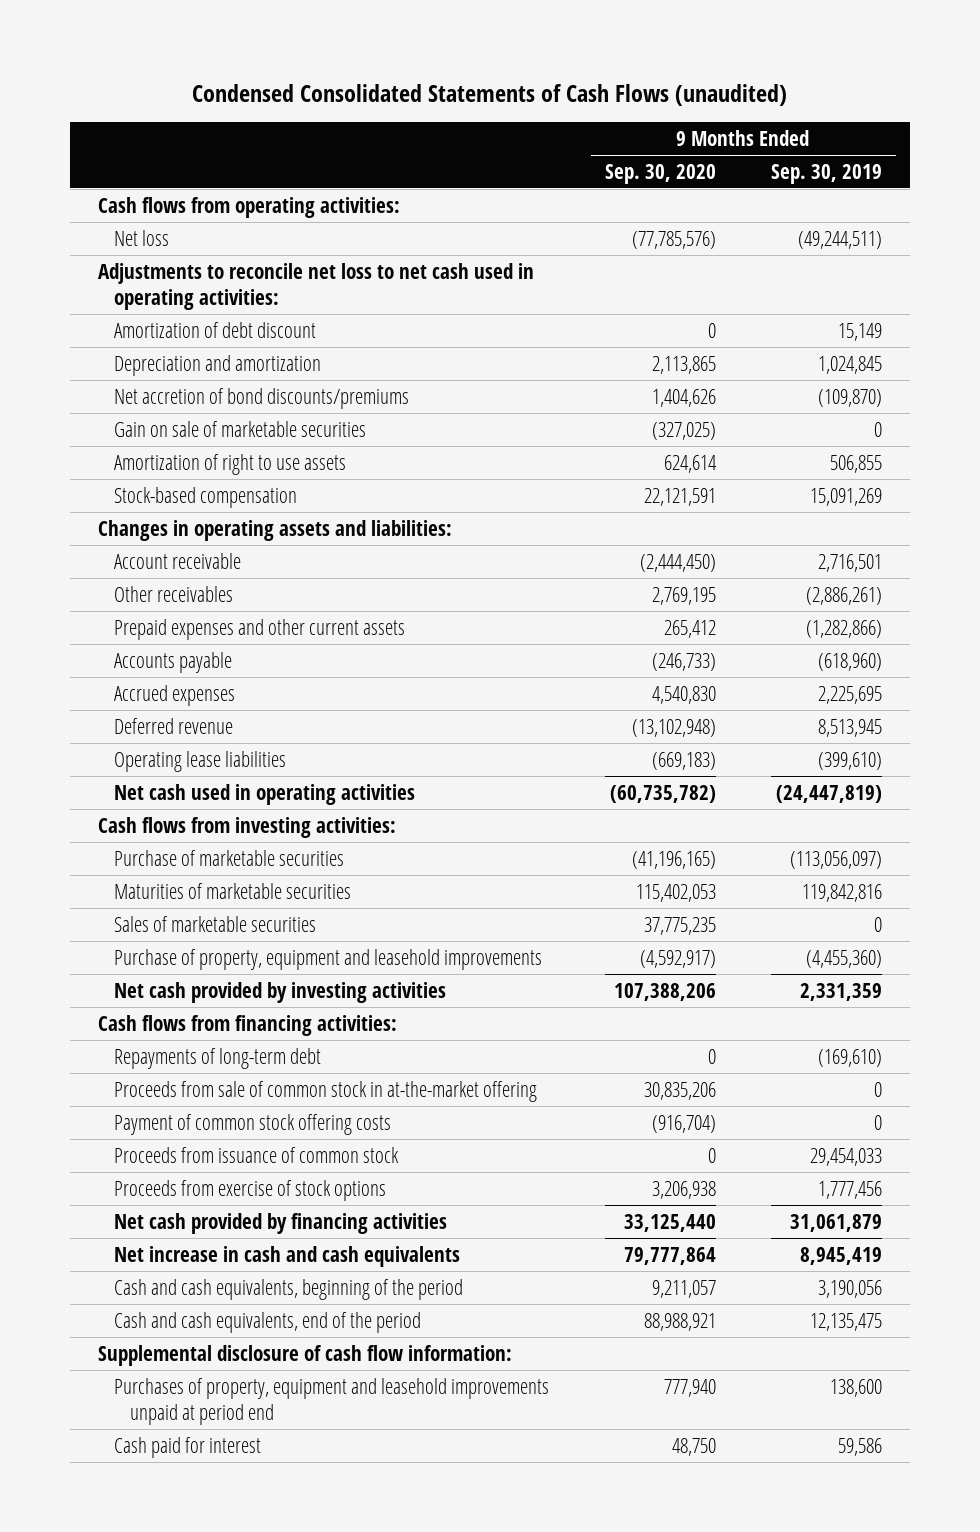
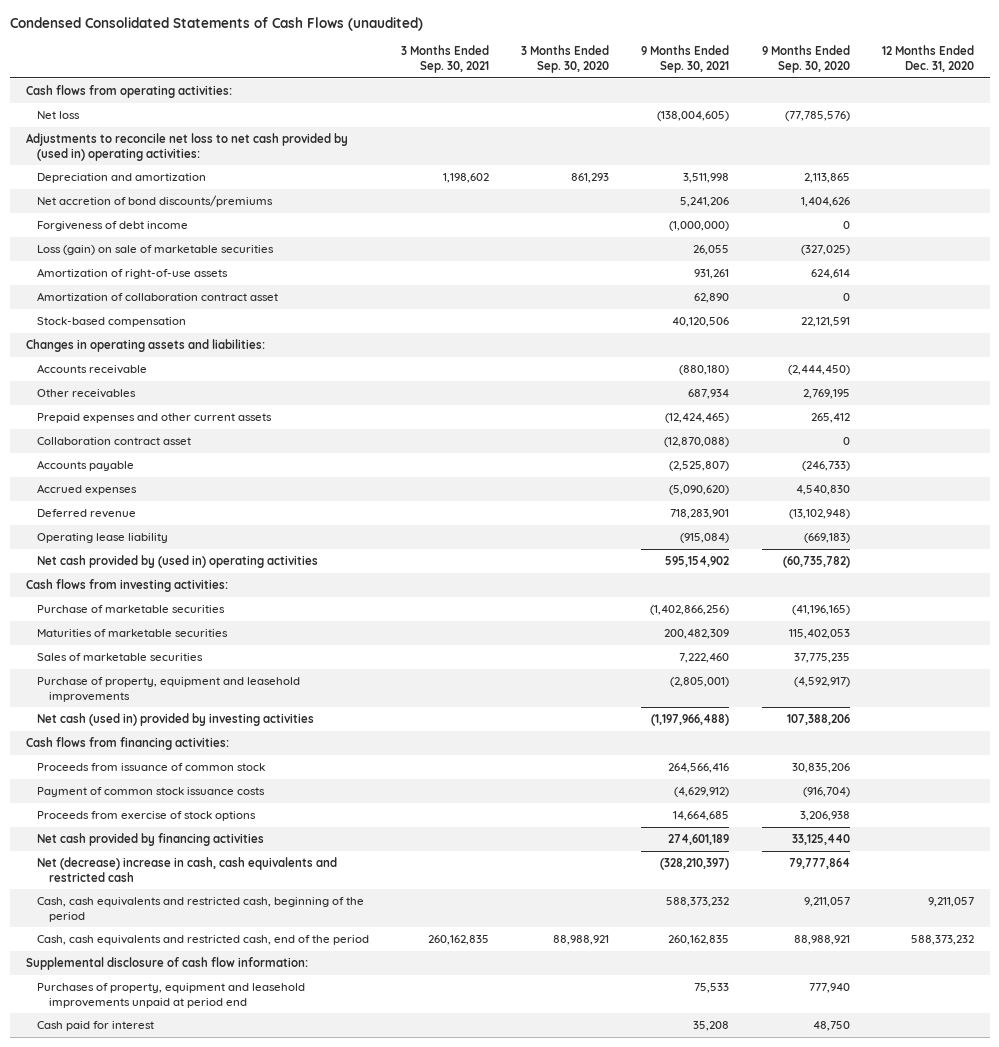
- | 9 Months Ended Sep. 30, 2020 | 9 Months Ended Sep. 30, 2019
+ | 3 Months Ended Sep. 30, 2021 | 3 Months Ended Sep. 30, 2020 | 9 Months Ended Sep. 30, 2021 | 9 Months Ended Sep. 30, 2020 | 12 Months Ended Dec. 31, 2020
- Adjustments to reconcile net loss to net cash used in operating activities:
- Amortization of debt discount | 0 | 15,149
+ Adjustments to reconcile net loss to net cash provided by (used in) operating activities:
- Gain on sale of marketable securities | (327,025) | 0
- Amortization of right to use assets | 624,614 | 506,855
+ Forgiveness of debt income | | | (1,000,000) | 0 |
+ Loss (gain) on sale of marketable securities | | | 26,055 | (327,025) |
+ Amortization of right-of-use assets | | | 931,261 | 624,614 |
+ Amortization of collaboration contract asset | | | 62,890 | 0 |
- Account receivable | (2,444,450) | 2,716,501
+ Accounts receivable | | | (880,180) | (2,444,450) |
+ Collaboration contract asset | | | (12,870,088) | 0 |
- Operating lease liabilities | (669,183) | (399,610)
- Net cash used in operating activities | (60,735,782) | (24,447,819)
+ Operating lease liability | | | (915,084) | (669,183) |
+ Net cash provided by (used in) operating activities | | | 595,154,902 | (60,735,782) |
- Net cash provided by investing activities | 107,388,206 | 2,331,359
+ Net cash (used in) provided by investing activities | | | (1,197,966,488) | 107,388,206 |
- Repayments of long-term debt | 0 | (169,610)
- Proceeds from sale of common stock in at-the-market offering | 30,835,206 | 0
- Payment of common stock offering costs | (916,704) | 0
- Proceeds from issuance of common stock | 0 | 29,454,033
+ Proceeds from issuance of common stock | | | 264,566,416 | 30,835,206 |
+ Payment of common stock issuance costs | | | (4,629,912) | (916,704) |
- Net increase in cash and cash equivalents | 79,777,864 | 8,945,419
- Cash and cash equivalents, beginning of the period | 9,211,057 | 3,190,056
- Cash and cash equivalents, end of the period | 88,988,921 | 12,135,475
+ Net (decrease) increase in cash, cash equivalents and restricted cash | | | (328,210,397) | 79,777,864 |
+ Cash, cash equivalents and restricted cash, beginning of the period | | | 588,373,232 | 9,211,057 | 9,211,057
+ Cash, cash equivalents and restricted cash, end of the period | 260,162,835 | 88,988,921 | 260,162,835 | 88,988,921 | 588,373,232

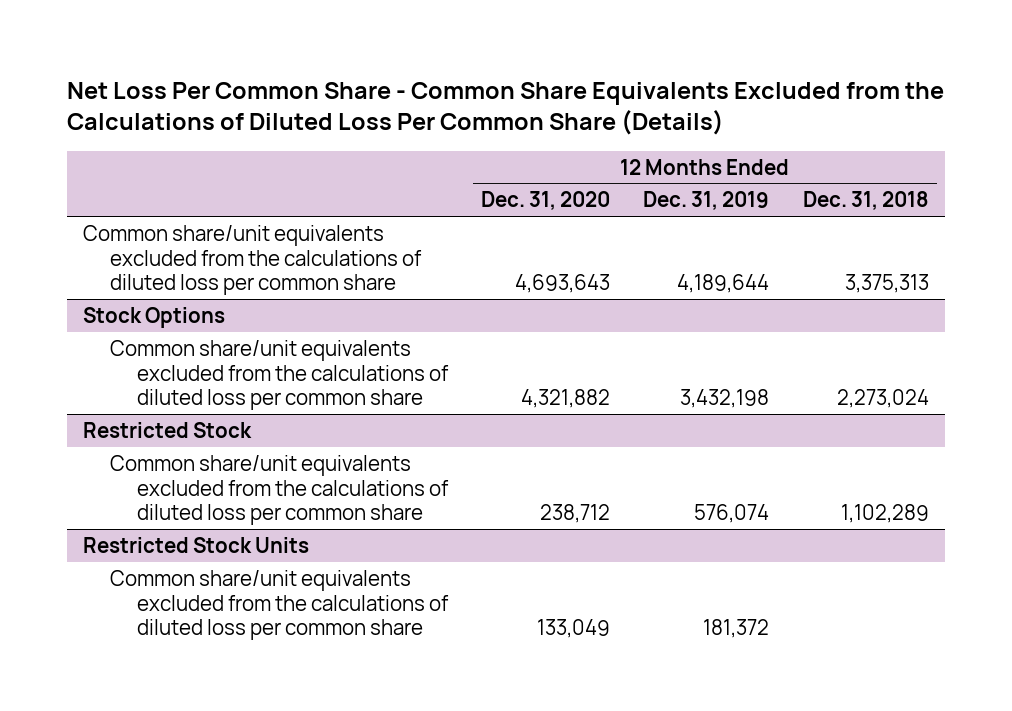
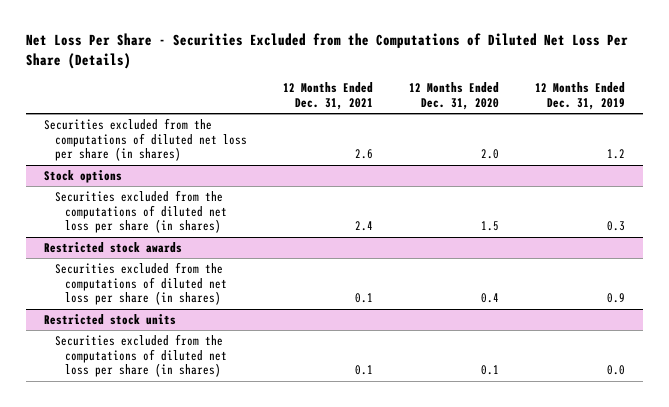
- Net Loss Per Common Share - Common Share Equivalents Excluded from the Calculations of Diluted Loss Per Common Share (Details)
+ Net Loss Per Share - Securities Excluded from the Computations of Diluted Net Loss Per Share (Details)
- | 12 Months Ended Dec. 31, 2020 | 12 Months Ended Dec. 31, 2019 | 12 Months Ended Dec. 31, 2018
+ | 12 Months Ended Dec. 31, 2021 | 12 Months Ended Dec. 31, 2020 | 12 Months Ended Dec. 31, 2019
- Common share/unit equivalents excluded from the calculations of diluted loss per common share | 4,693,643 | 4,189,644 | 3,375,313
- Stock Options
- Common share/unit equivalents excluded from the calculations of diluted loss per common share | 4,321,882 | 3,432,198 | 2,273,024
- Restricted Stock
- Common share/unit equivalents excluded from the calculations of diluted loss per common share | 238,712 | 576,074 | 1,102,289
- Restricted Stock Units
- Common share/unit equivalents excluded from the calculations of diluted loss per common share | 133,049 | 181,372 |
+ Securities excluded from the computations of diluted net loss per share (in shares) | 2.6 | 2.0 | 1.2
+ Stock options
+ Securities excluded from the computations of diluted net loss per share (in shares) | 2.4 | 1.5 | 0.3
+ Restricted stock awards
+ Securities excluded from the computations of diluted net loss per share (in shares) | 0.1 | 0.4 | 0.9
+ Restricted stock units
+ Securities excluded from the computations of diluted net loss per share (in shares) | 0.1 | 0.1 | 0.0

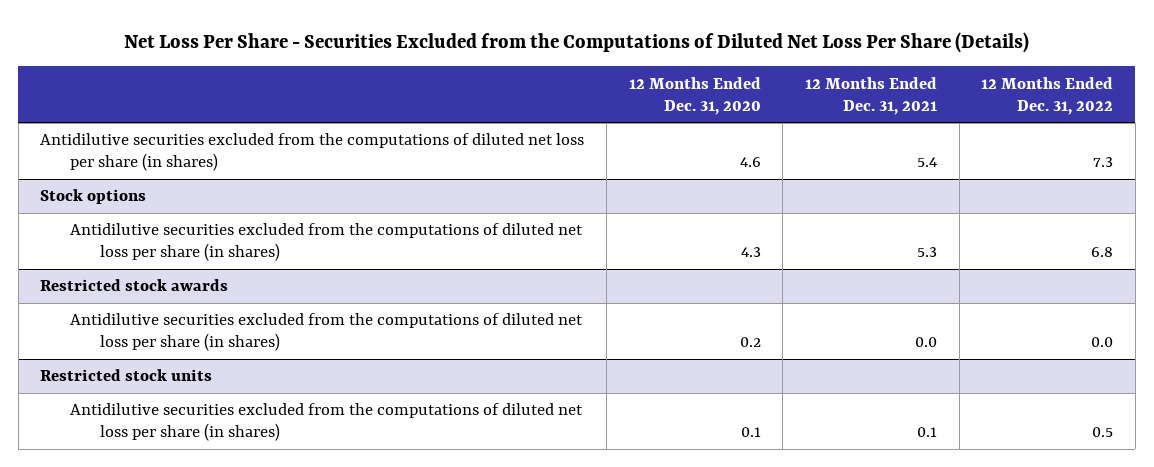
- | 12 Months Ended Dec. 31, 2021 | 12 Months Ended Dec. 31, 2020 | 12 Months Ended Dec. 31, 2019
+ | 12 Months Ended Dec. 31, 2020 | 12 Months Ended Dec. 31, 2021 | 12 Months Ended Dec. 31, 2022
- Securities excluded from the computations of diluted net loss per share (in shares) | 2.6 | 2.0 | 1.2
+ Antidilutive securities excluded from the computations of diluted net loss per share (in shares) | 4.6 | 5.4 | 7.3
@ Stock options
- Securities excluded from the computations of diluted net loss per share (in shares) | 2.4 | 1.5 | 0.3
+ Antidilutive securities excluded from the computations of diluted net loss per share (in shares) | 4.3 | 5.3 | 6.8
@ Restricted stock awards
- Securities excluded from the computations of diluted net loss per share (in shares) | 0.1 | 0.4 | 0.9
+ Antidilutive securities excluded from the computations of diluted net loss per share (in shares) | 0.2 | 0.0 | 0.0
@ Restricted stock units
- Securities excluded from the computations of diluted net loss per share (in shares) | 0.1 | 0.1 | 0.0
+ Antidilutive securities excluded from the computations of diluted net loss per share (in shares) | 0.1 | 0.1 | 0.5

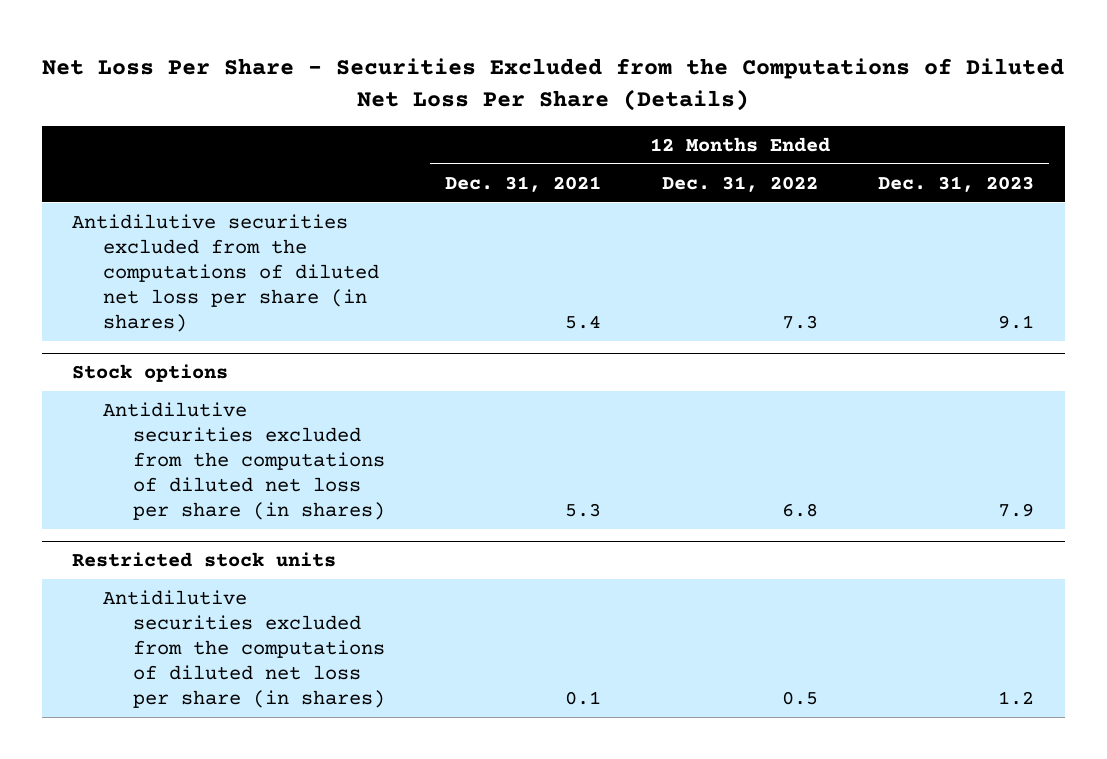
- | 12 Months Ended Dec. 31, 2020 | 12 Months Ended Dec. 31, 2021 | 12 Months Ended Dec. 31, 2022
+ | 12 Months Ended Dec. 31, 2021 | 12 Months Ended Dec. 31, 2022 | 12 Months Ended Dec. 31, 2023
- Restricted stock awards
- Antidilutive securities excluded from the computations of diluted net loss per share (in shares) | 0.2 | 0.0 | 0.0

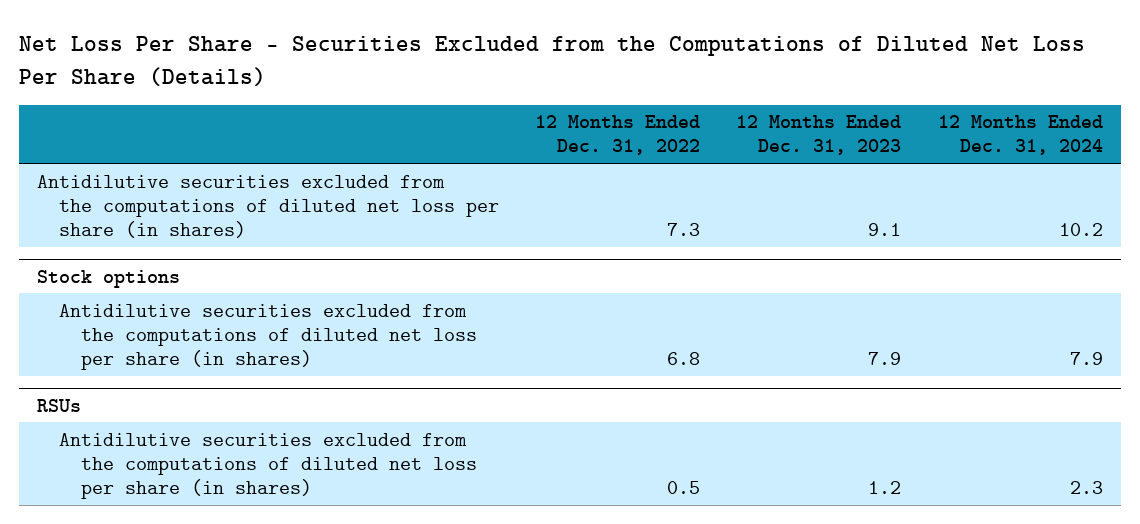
- | 12 Months Ended Dec. 31, 2021 | 12 Months Ended Dec. 31, 2022 | 12 Months Ended Dec. 31, 2023
+ | 12 Months Ended Dec. 31, 2022 | 12 Months Ended Dec. 31, 2023 | 12 Months Ended Dec. 31, 2024
- Restricted stock units
+ RSUs

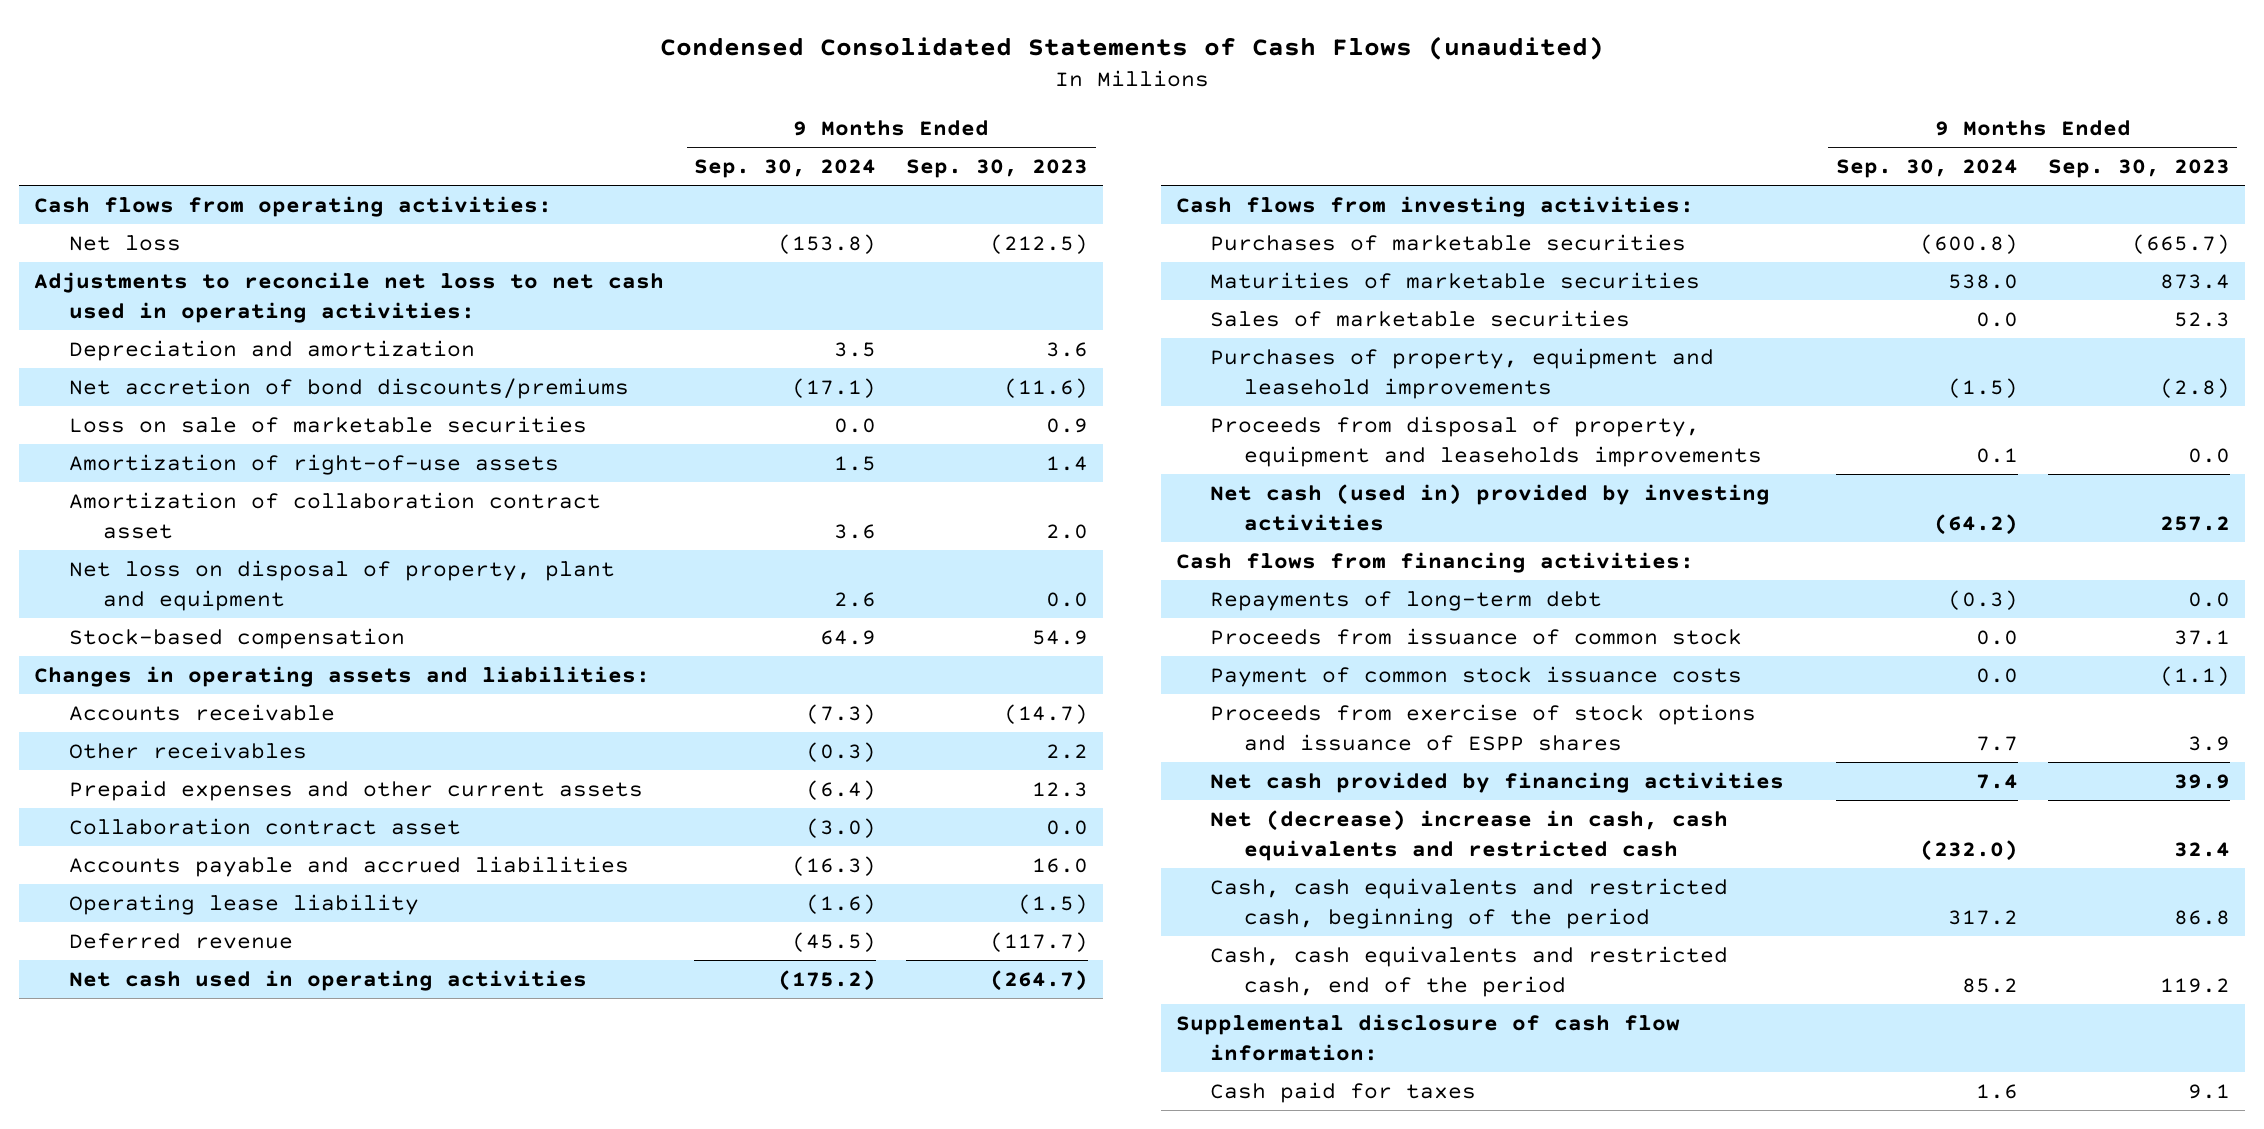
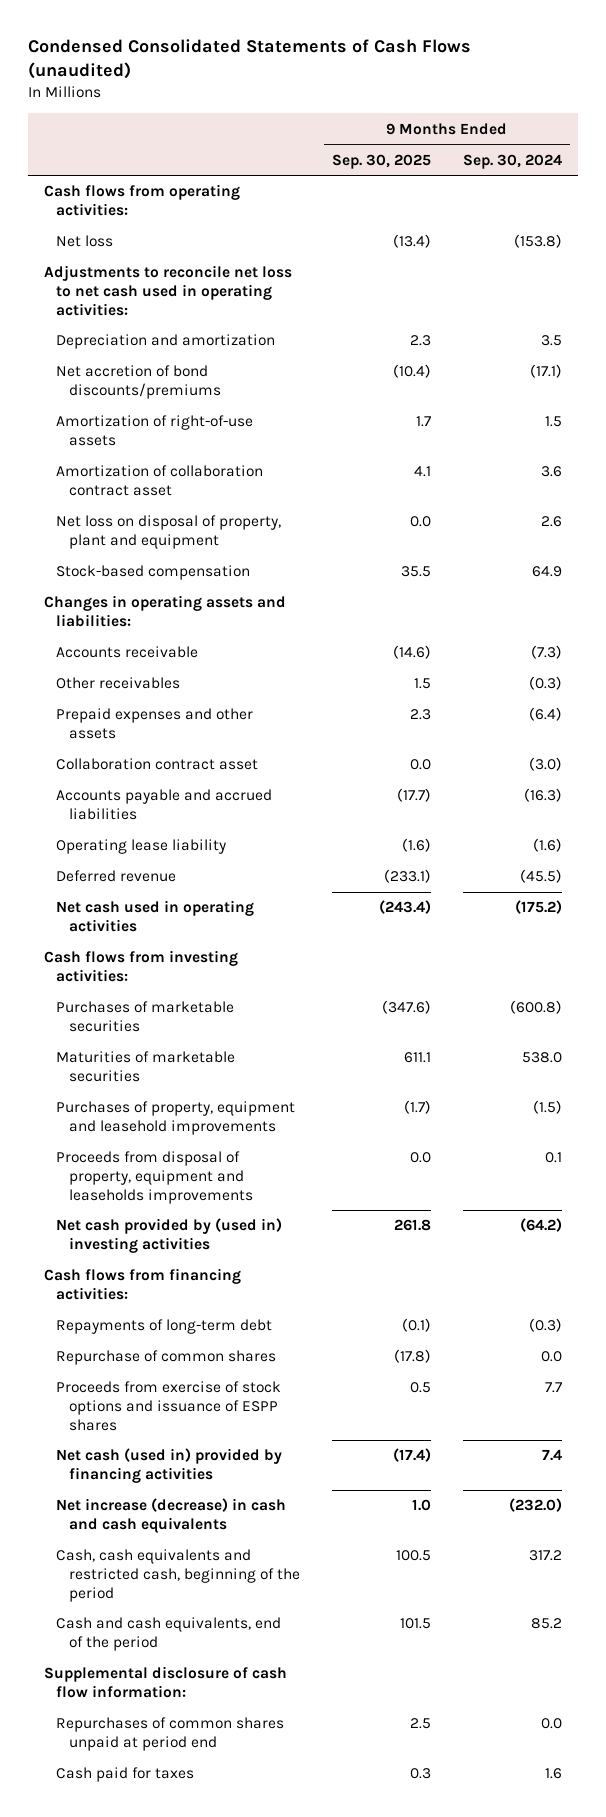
- | 9 Months Ended Sep. 30, 2024 | 9 Months Ended Sep. 30, 2023
+ | 9 Months Ended Sep. 30, 2025 | 9 Months Ended Sep. 30, 2024
- Loss on sale of marketable securities | 0.0 | 0.9
- Prepaid expenses and other current assets | (6.4) | 12.3
+ Prepaid expenses and other assets | 2.3 | (6.4)
- Sales of marketable securities | 0.0 | 52.3
- Net cash (used in) provided by investing activities | (64.2) | 257.2
+ Net cash provided by (used in) investing activities | 261.8 | (64.2)
- Proceeds from issuance of common stock | 0.0 | 37.1
- Payment of common stock issuance costs | 0.0 | (1.1)
+ Repurchase of common shares | (17.8) | 0.0
- Net cash provided by financing activities | 7.4 | 39.9
- Net (decrease) increase in cash, cash equivalents and restricted cash | (232.0) | 32.4
+ Net cash (used in) provided by financing activities | (17.4) | 7.4
+ Net increase (decrease) in cash and cash equivalents | 1.0 | (232.0)
- Cash, cash equivalents and restricted cash, end of the period | 85.2 | 119.2
+ Cash and cash equivalents, end of the period | 101.5 | 85.2
+ Repurchases of common shares unpaid at period end | 2.5 | 0.0

